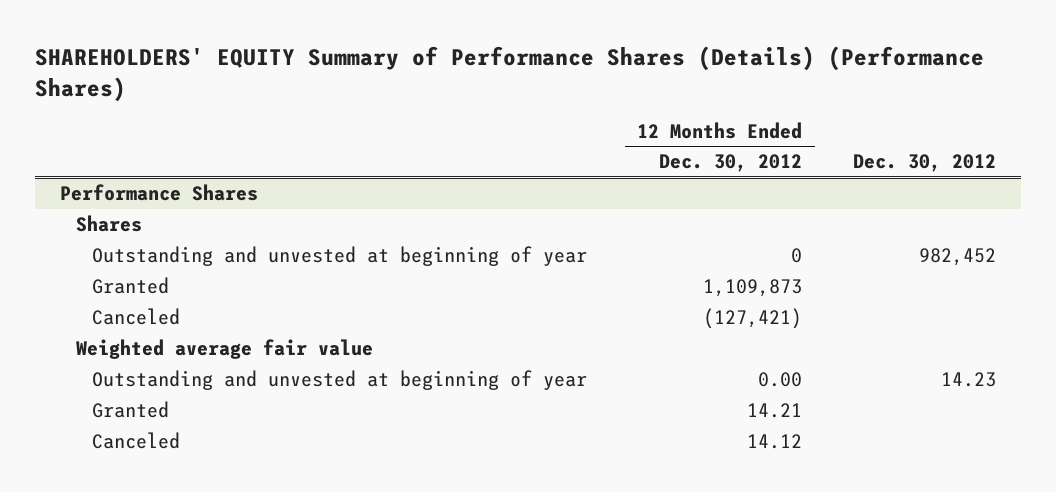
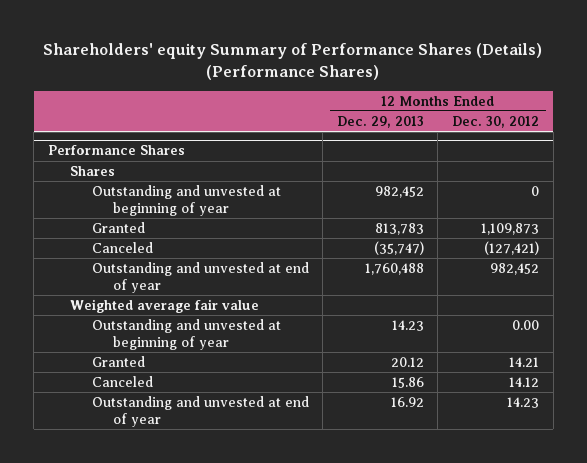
- SHAREHOLDERS' EQUITY Summary of Performance Shares (Details) (Performance Shares)
+ Shareholders' equity Summary of Performance Shares (Details) (Performance Shares)
- | 12 Months Ended Dec. 30, 2012 | Dec. 30, 2012
+ | 12 Months Ended Dec. 29, 2013 | 12 Months Ended Dec. 30, 2012
@ Performance Shares
+ Outstanding and unvested at end of year | 1,760,488 | 982,452
+ Outstanding and unvested at end of year | 16.92 | 14.23

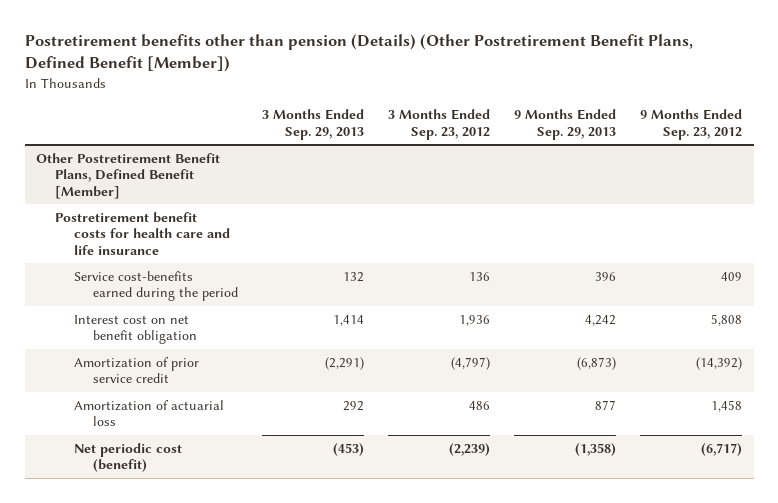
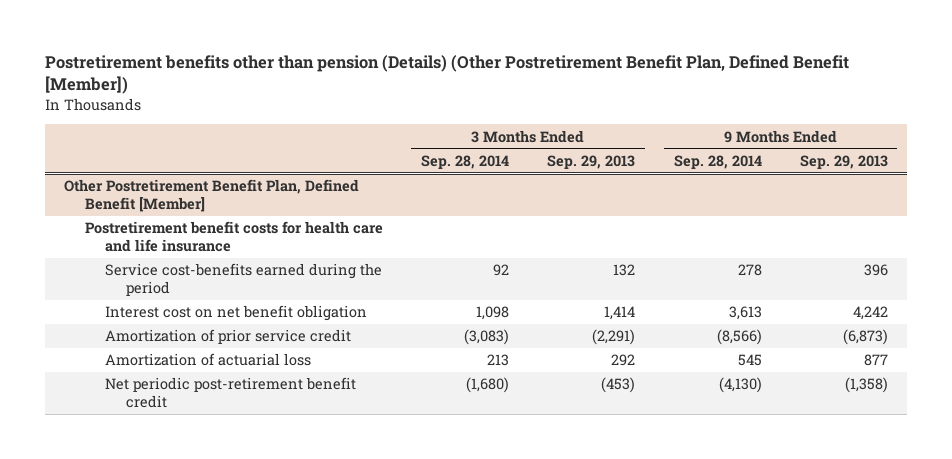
- Postretirement benefits other than pension (Details) (Other Postretirement Benefit Plans, Defined Benefit [Member])
+ Postretirement benefits other than pension (Details) (Other Postretirement Benefit Plan, Defined Benefit [Member])
- | 3 Months Ended Sep. 29, 2013 | 3 Months Ended Sep. 23, 2012 | 9 Months Ended Sep. 29, 2013 | 9 Months Ended Sep. 23, 2012
+ | 3 Months Ended Sep. 28, 2014 | 3 Months Ended Sep. 29, 2013 | 9 Months Ended Sep. 28, 2014 | 9 Months Ended Sep. 29, 2013
- Other Postretirement Benefit Plans, Defined Benefit [Member]
+ Other Postretirement Benefit Plan, Defined Benefit [Member]
- Net periodic cost (benefit) | (453) | (2,239) | (1,358) | (6,717)
+ Net periodic post-retirement benefit credit | (1,680) | (453) | (4,130) | (1,358)

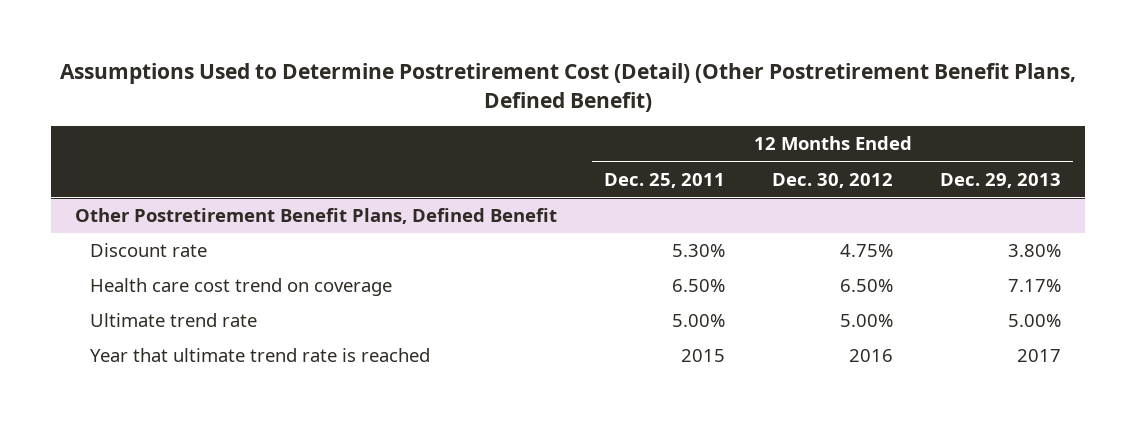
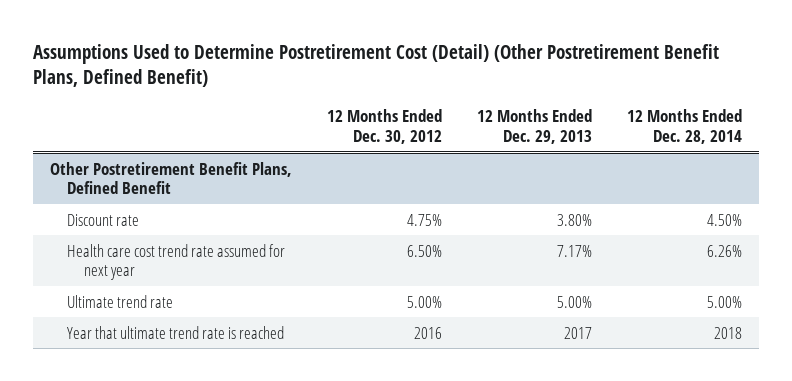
- | 12 Months Ended Dec. 25, 2011 | 12 Months Ended Dec. 30, 2012 | 12 Months Ended Dec. 29, 2013
+ | 12 Months Ended Dec. 30, 2012 | 12 Months Ended Dec. 29, 2013 | 12 Months Ended Dec. 28, 2014
@ Other Postretirement Benefit Plans, Defined Benefit
- Health care cost trend on coverage | 6.50% | 6.50% | 7.17%
+ Health care cost trend rate assumed for next year | 6.50% | 7.17% | 6.26%

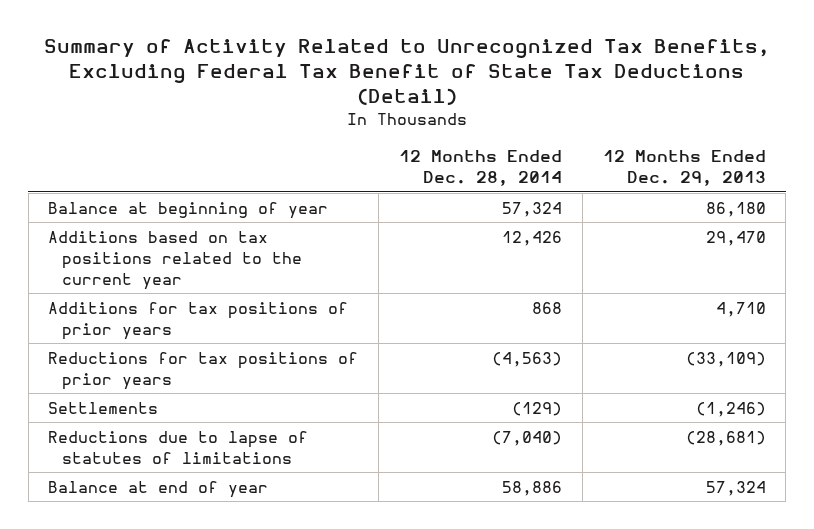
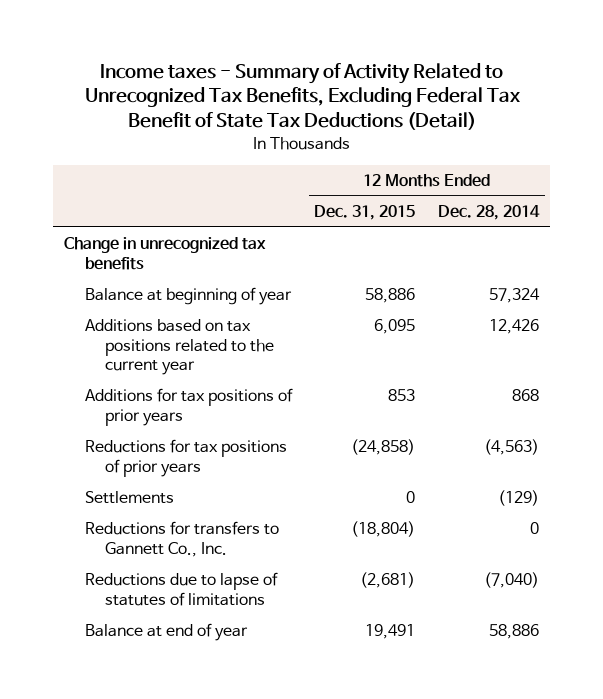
- Summary of Activity Related to Unrecognized Tax Benefits, Excluding Federal Tax Benefit of State Tax Deductions (Detail)
+ Income taxes - Summary of Activity Related to Unrecognized Tax Benefits, Excluding Federal Tax Benefit of State Tax Deductions (Detail)
- | 12 Months Ended Dec. 28, 2014 | 12 Months Ended Dec. 29, 2013
+ | 12 Months Ended Dec. 31, 2015 | 12 Months Ended Dec. 28, 2014
+ Change in unrecognized tax benefits
+ Reductions for transfers to Gannett Co., Inc. | (18,804) | 0

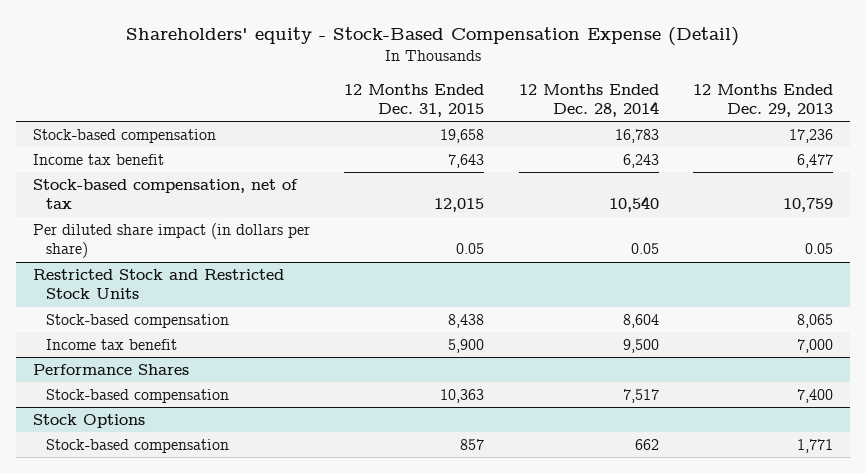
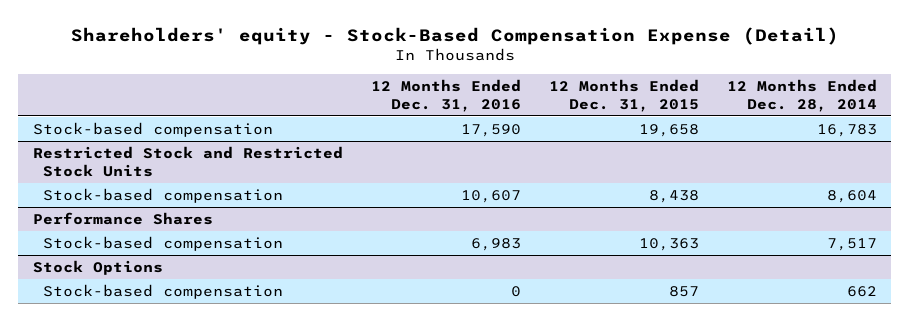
- | 12 Months Ended Dec. 31, 2015 | 12 Months Ended Dec. 28, 2014 | 12 Months Ended Dec. 29, 2013
+ | 12 Months Ended Dec. 31, 2016 | 12 Months Ended Dec. 31, 2015 | 12 Months Ended Dec. 28, 2014
- Income tax benefit | 7,643 | 6,243 | 6,477
- Stock-based compensation, net of tax | 12,015 | 10,540 | 10,759
- Per diluted share impact (in dollars per share) | 0.05 | 0.05 | 0.05
@ Restricted Stock and Restricted Stock Units
- Income tax benefit | 5,900 | 9,500 | 7,000

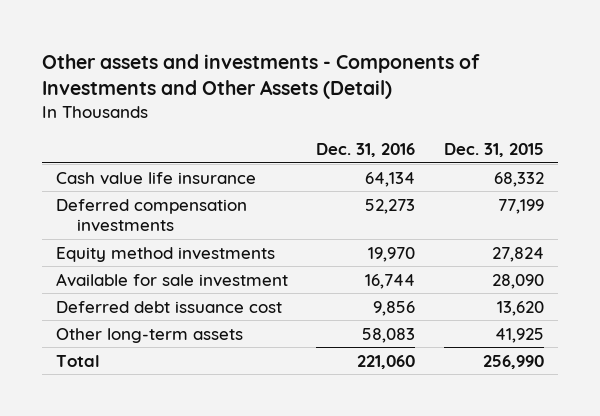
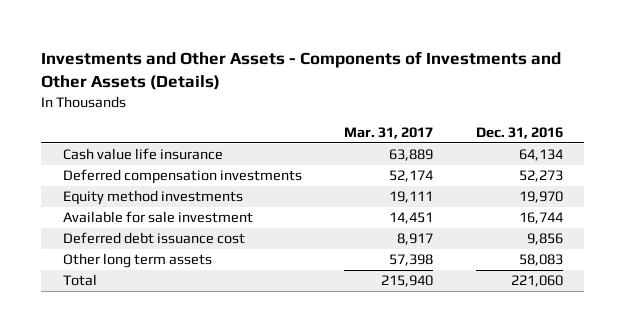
- Other assets and investments - Components of Investments and Other Assets (Detail)
+ Investments and Other Assets - Components of Investments and Other Assets (Details)
- | Dec. 31, 2016 | Dec. 31, 2015
+ | Mar. 31, 2017 | Dec. 31, 2016
- Other long-term assets | 58,083 | 41,925
+ Other long term assets | 57,398 | 58,083

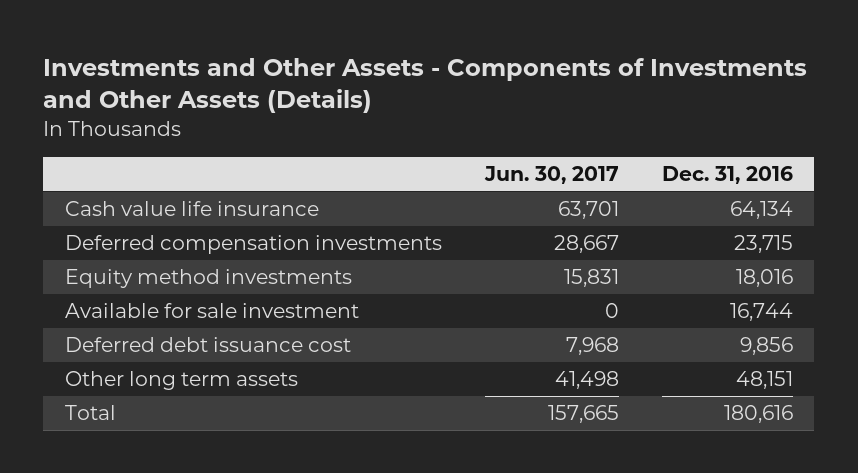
- | Mar. 31, 2017 | Dec. 31, 2016
+ | Jun. 30, 2017 | Dec. 31, 2016
- Deferred compensation investments | 52,174 | 52,273
- Equity method investments | 19,111 | 19,970
+ Deferred compensation investments | 28,667 | 23,715
+ Equity method investments | 15,831 | 18,016
- Other long term assets | 57,398 | 58,083
- Total | 215,940 | 221,060
+ Other long term assets | 41,498 | 48,151
+ Total | 157,665 | 180,616

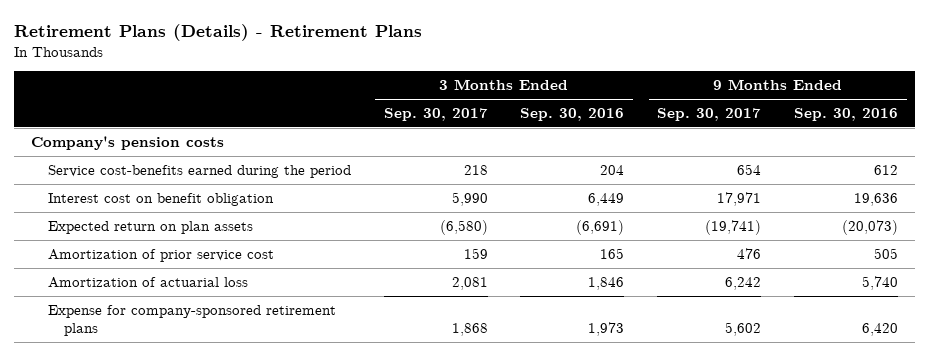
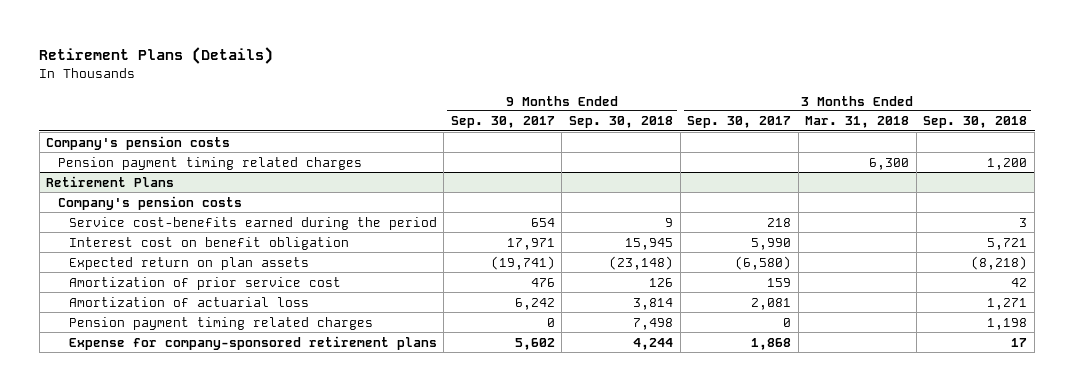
- Retirement Plans (Details) - Retirement Plans
+ Retirement Plans (Details)
- | 3 Months Ended Sep. 30, 2017 | 3 Months Ended Sep. 30, 2016 | 9 Months Ended Sep. 30, 2017 | 9 Months Ended Sep. 30, 2016
+ | 9 Months Ended Sep. 30, 2017 | 9 Months Ended Sep. 30, 2018 | 3 Months Ended Sep. 30, 2017 | 3 Months Ended Mar. 31, 2018 | 3 Months Ended Sep. 30, 2018
+ Pension payment timing related charges | | | | 6,300 | 1,200
+ Retirement Plans
+ Company's pension costs
+ Pension payment timing related charges | 0 | 7,498 | 0 | | 1,198

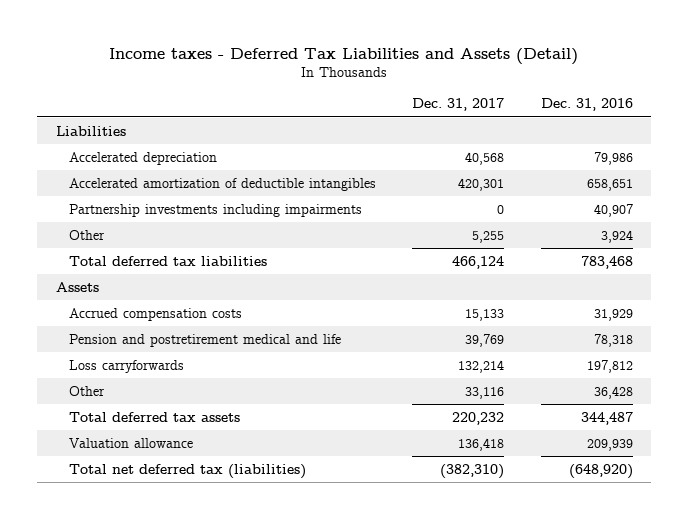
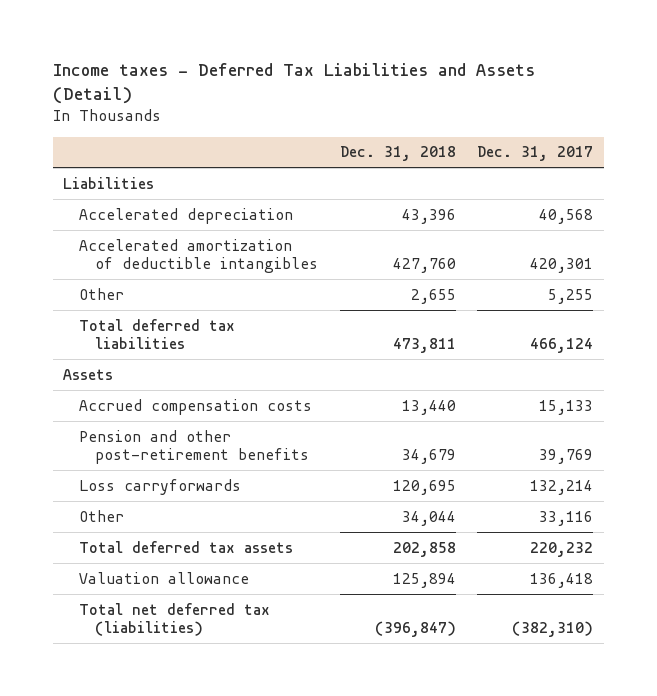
- | Dec. 31, 2017 | Dec. 31, 2016
+ | Dec. 31, 2018 | Dec. 31, 2017
- Partnership investments including impairments | 0 | 40,907
- Pension and postretirement medical and life | 39,769 | 78,318
+ Pension and other post-retirement benefits | 34,679 | 39,769

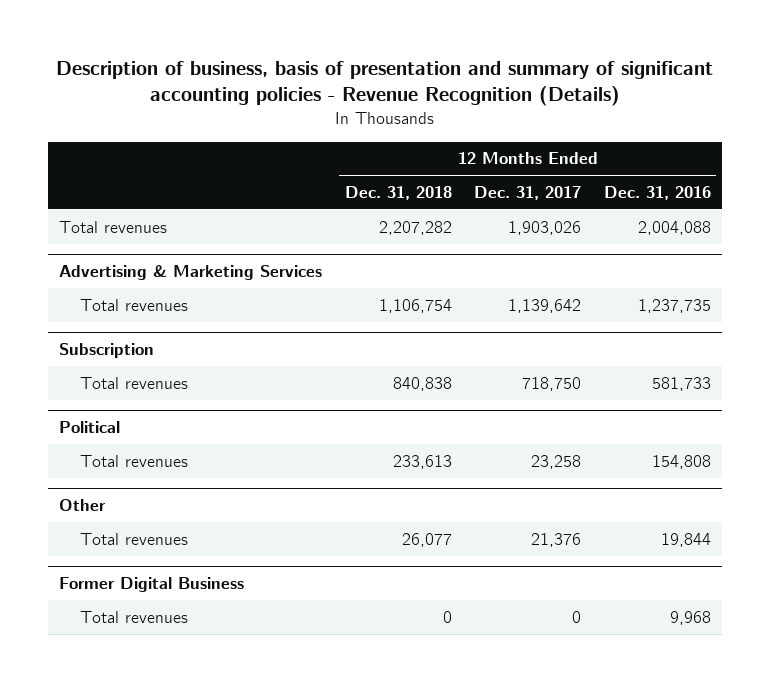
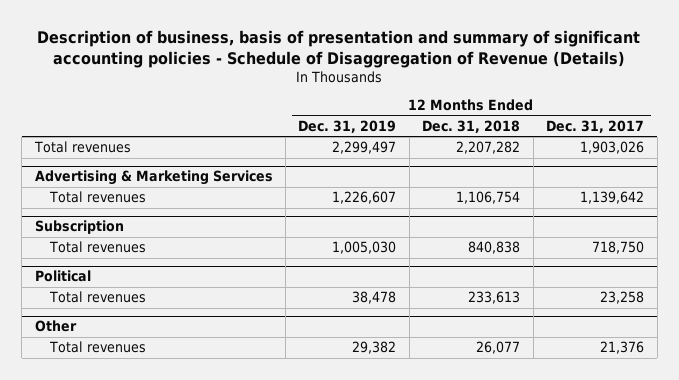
- Description of business, basis of presentation and summary of significant accounting policies - Revenue Recognition (Details)
+ Description of business, basis of presentation and summary of significant accounting policies - Schedule of Disaggregation of Revenue (Details)
- | 12 Months Ended Dec. 31, 2018 | 12 Months Ended Dec. 31, 2017 | 12 Months Ended Dec. 31, 2016
+ | 12 Months Ended Dec. 31, 2019 | 12 Months Ended Dec. 31, 2018 | 12 Months Ended Dec. 31, 2017
- Former Digital Business
- Total revenues | 0 | 0 | 9,968

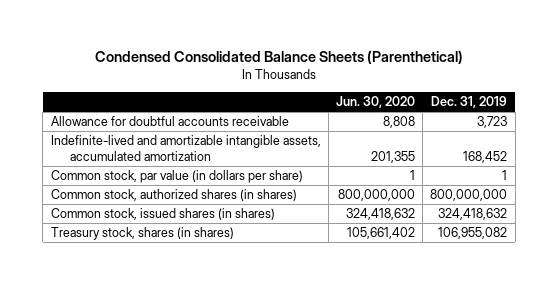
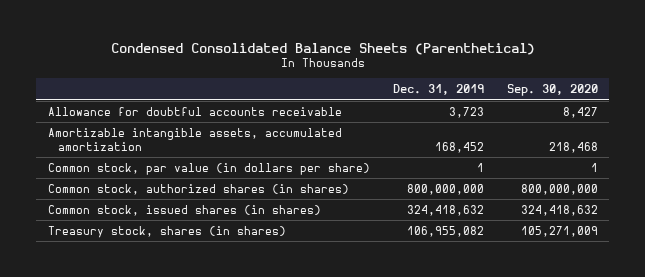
- | Jun. 30, 2020 | Dec. 31, 2019
+ | Dec. 31, 2019 | Sep. 30, 2020
- Indefinite-lived and amortizable intangible assets, accumulated amortization | 201,355 | 168,452
+ Amortizable intangible assets, accumulated amortization | 168,452 | 218,468

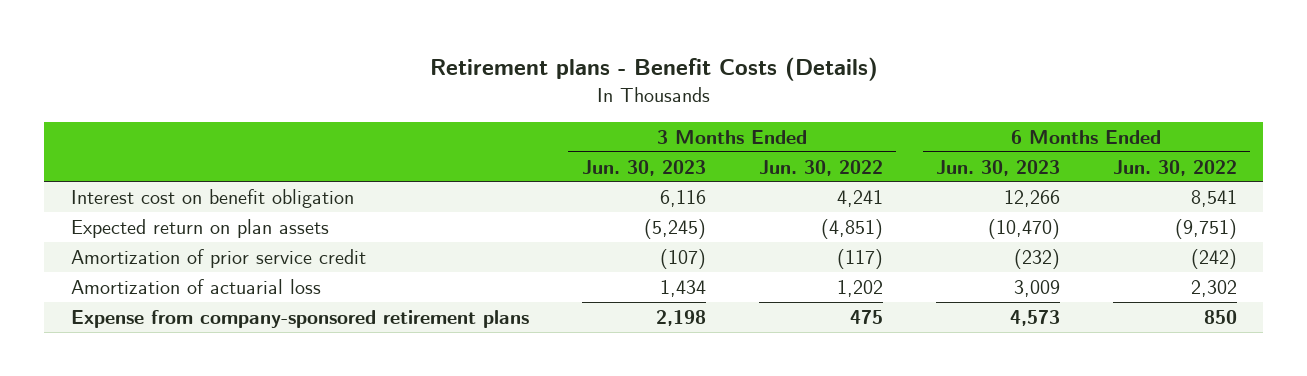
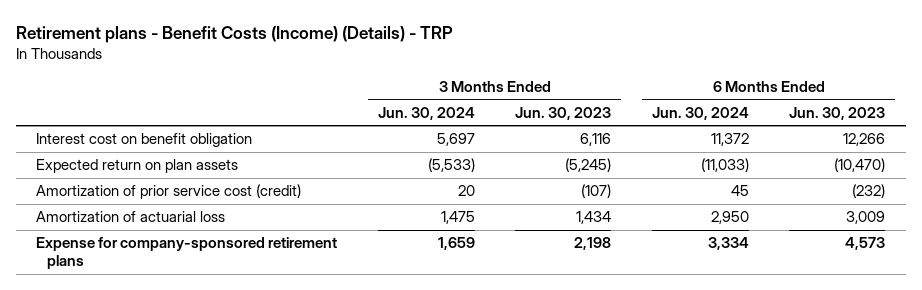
- Retirement plans - Benefit Costs (Details)
+ Retirement plans - Benefit Costs (Income) (Details) - TRP
- | 3 Months Ended Jun. 30, 2023 | 3 Months Ended Jun. 30, 2022 | 6 Months Ended Jun. 30, 2023 | 6 Months Ended Jun. 30, 2022
+ | 3 Months Ended Jun. 30, 2024 | 3 Months Ended Jun. 30, 2023 | 6 Months Ended Jun. 30, 2024 | 6 Months Ended Jun. 30, 2023
- Amortization of prior service credit | (107) | (117) | (232) | (242)
+ Amortization of prior service cost (credit) | 20 | (107) | 45 | (232)
- Expense from company-sponsored retirement plans | 2,198 | 475 | 4,573 | 850
+ Expense for company-sponsored retirement plans | 1,659 | 2,198 | 3,334 | 4,573

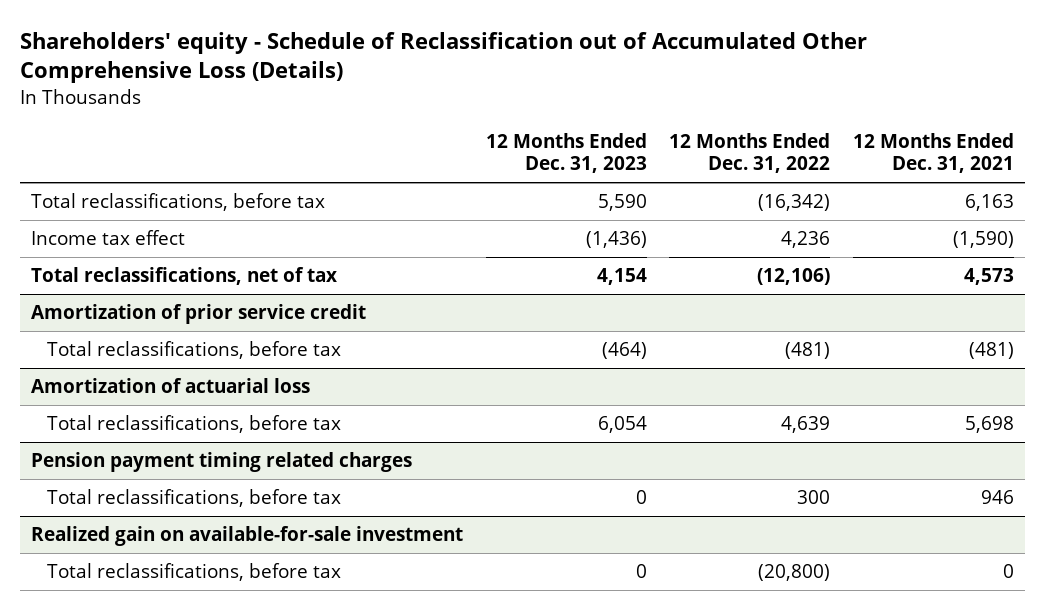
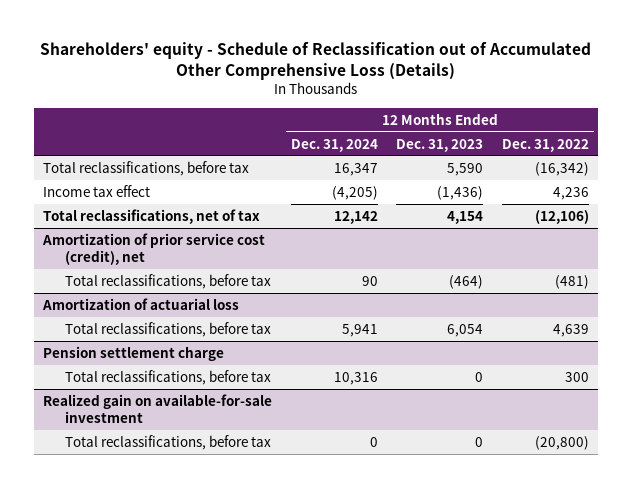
- | 12 Months Ended Dec. 31, 2023 | 12 Months Ended Dec. 31, 2022 | 12 Months Ended Dec. 31, 2021
+ | 12 Months Ended Dec. 31, 2024 | 12 Months Ended Dec. 31, 2023 | 12 Months Ended Dec. 31, 2022
- Amortization of prior service credit
+ Amortization of prior service cost (credit), net
- Pension payment timing related charges
+ Pension settlement charge

